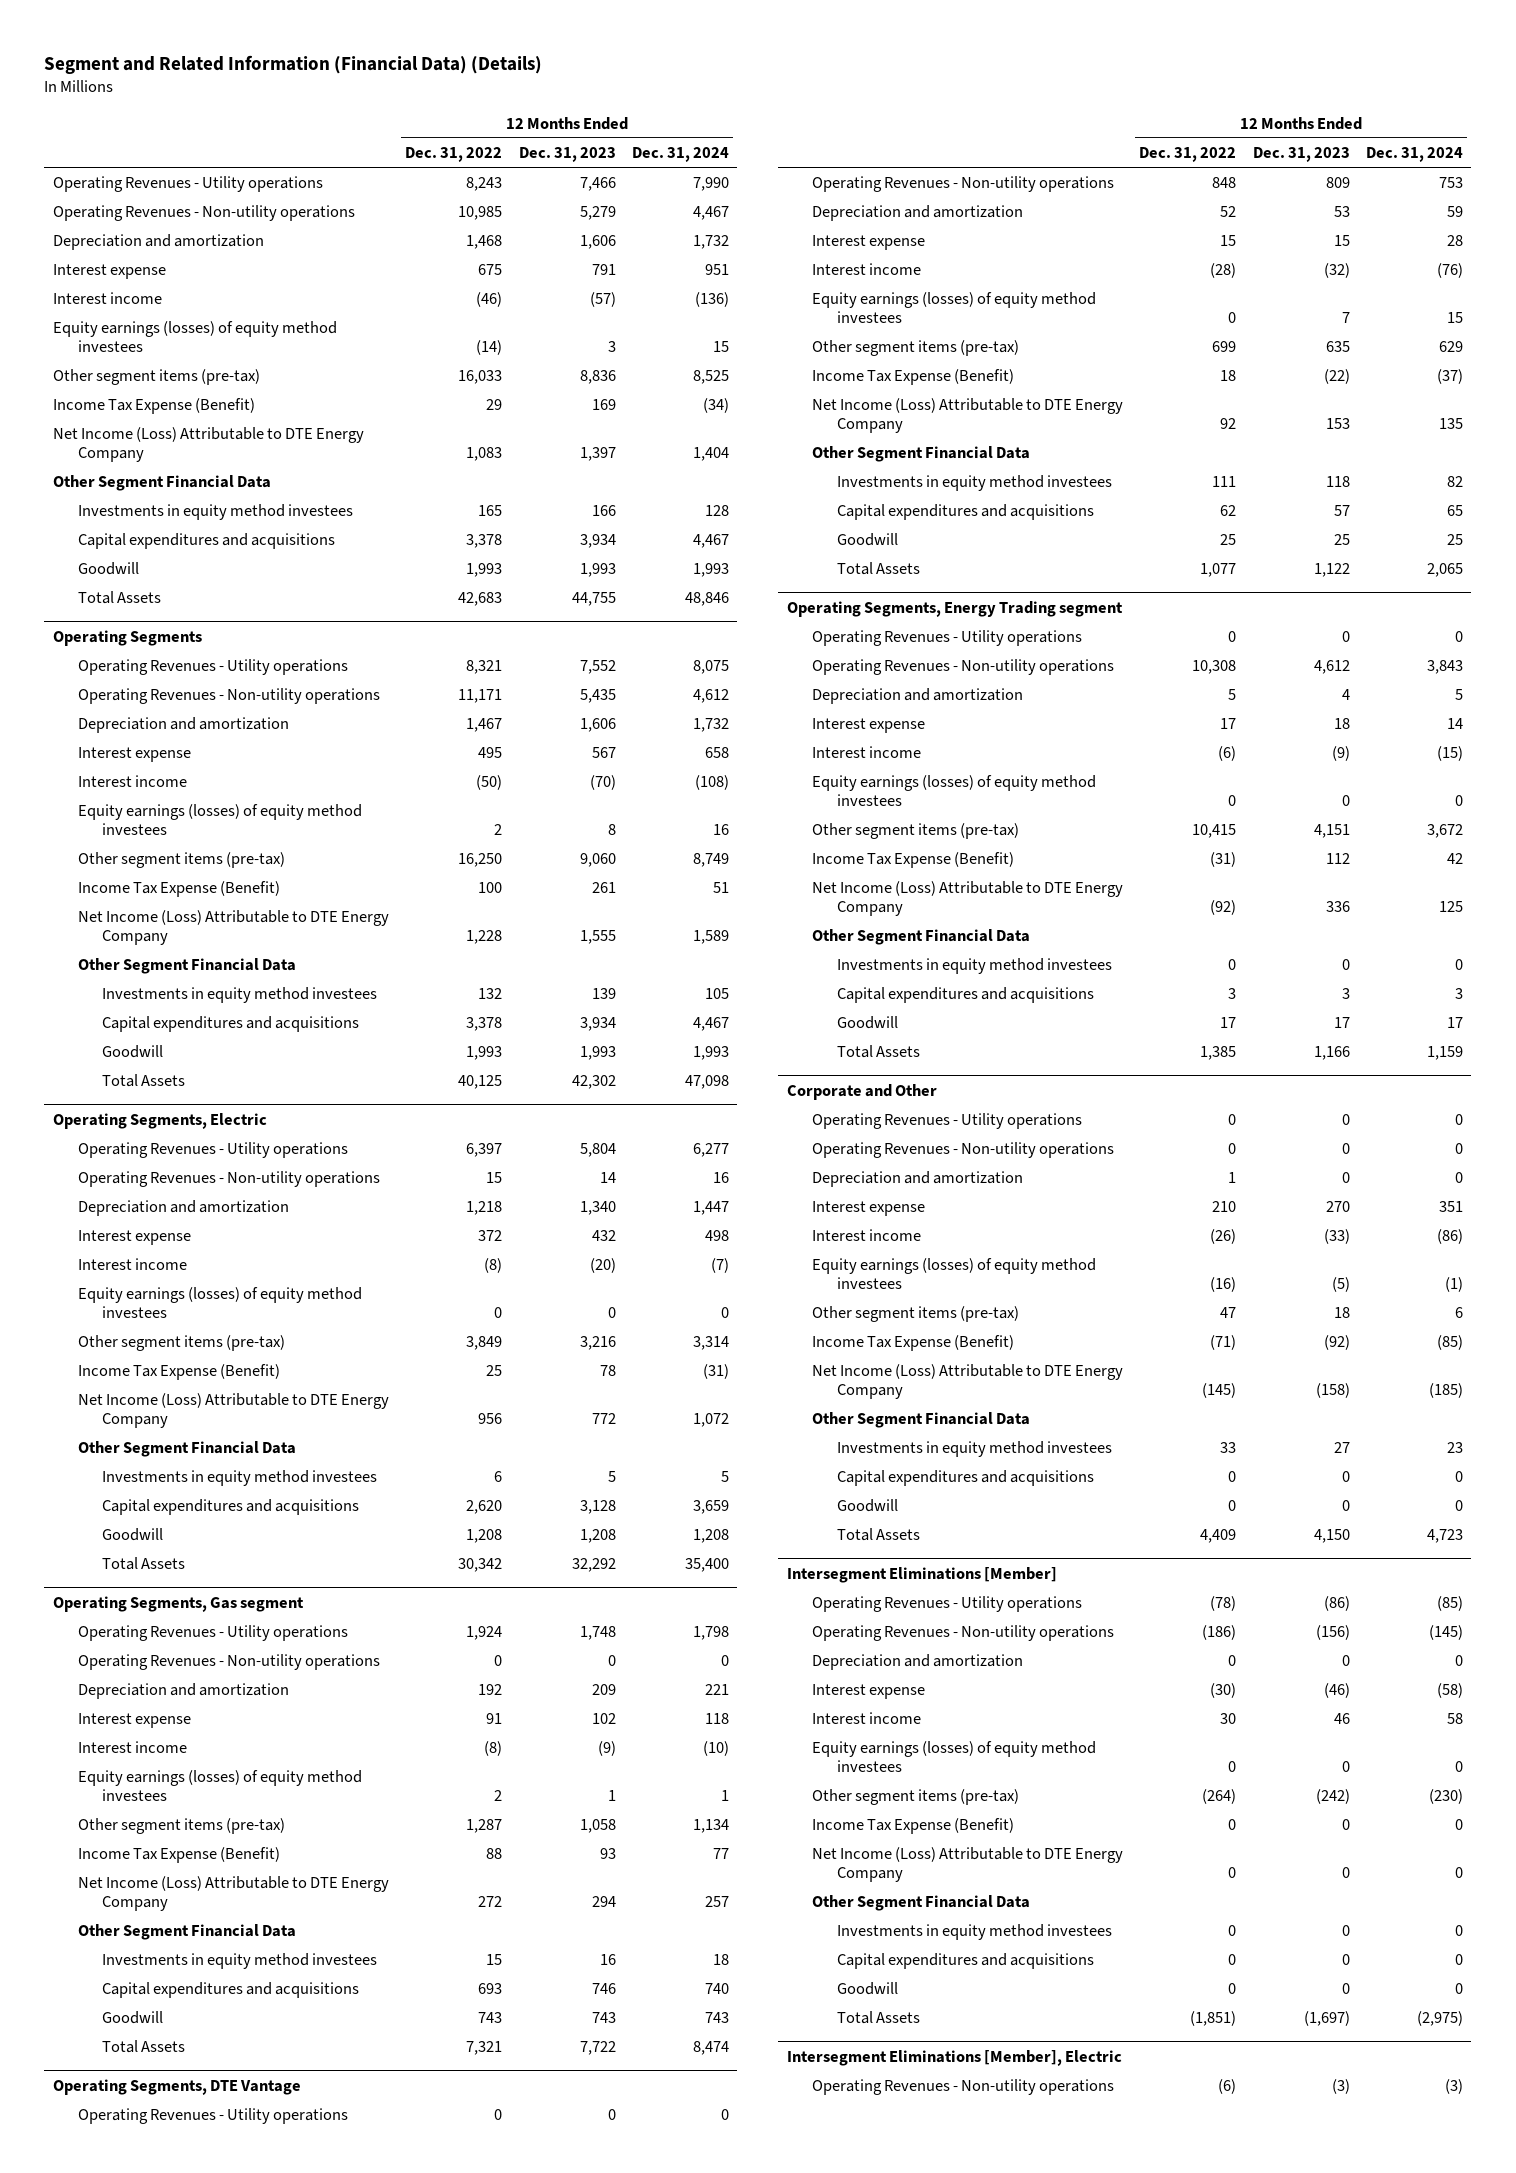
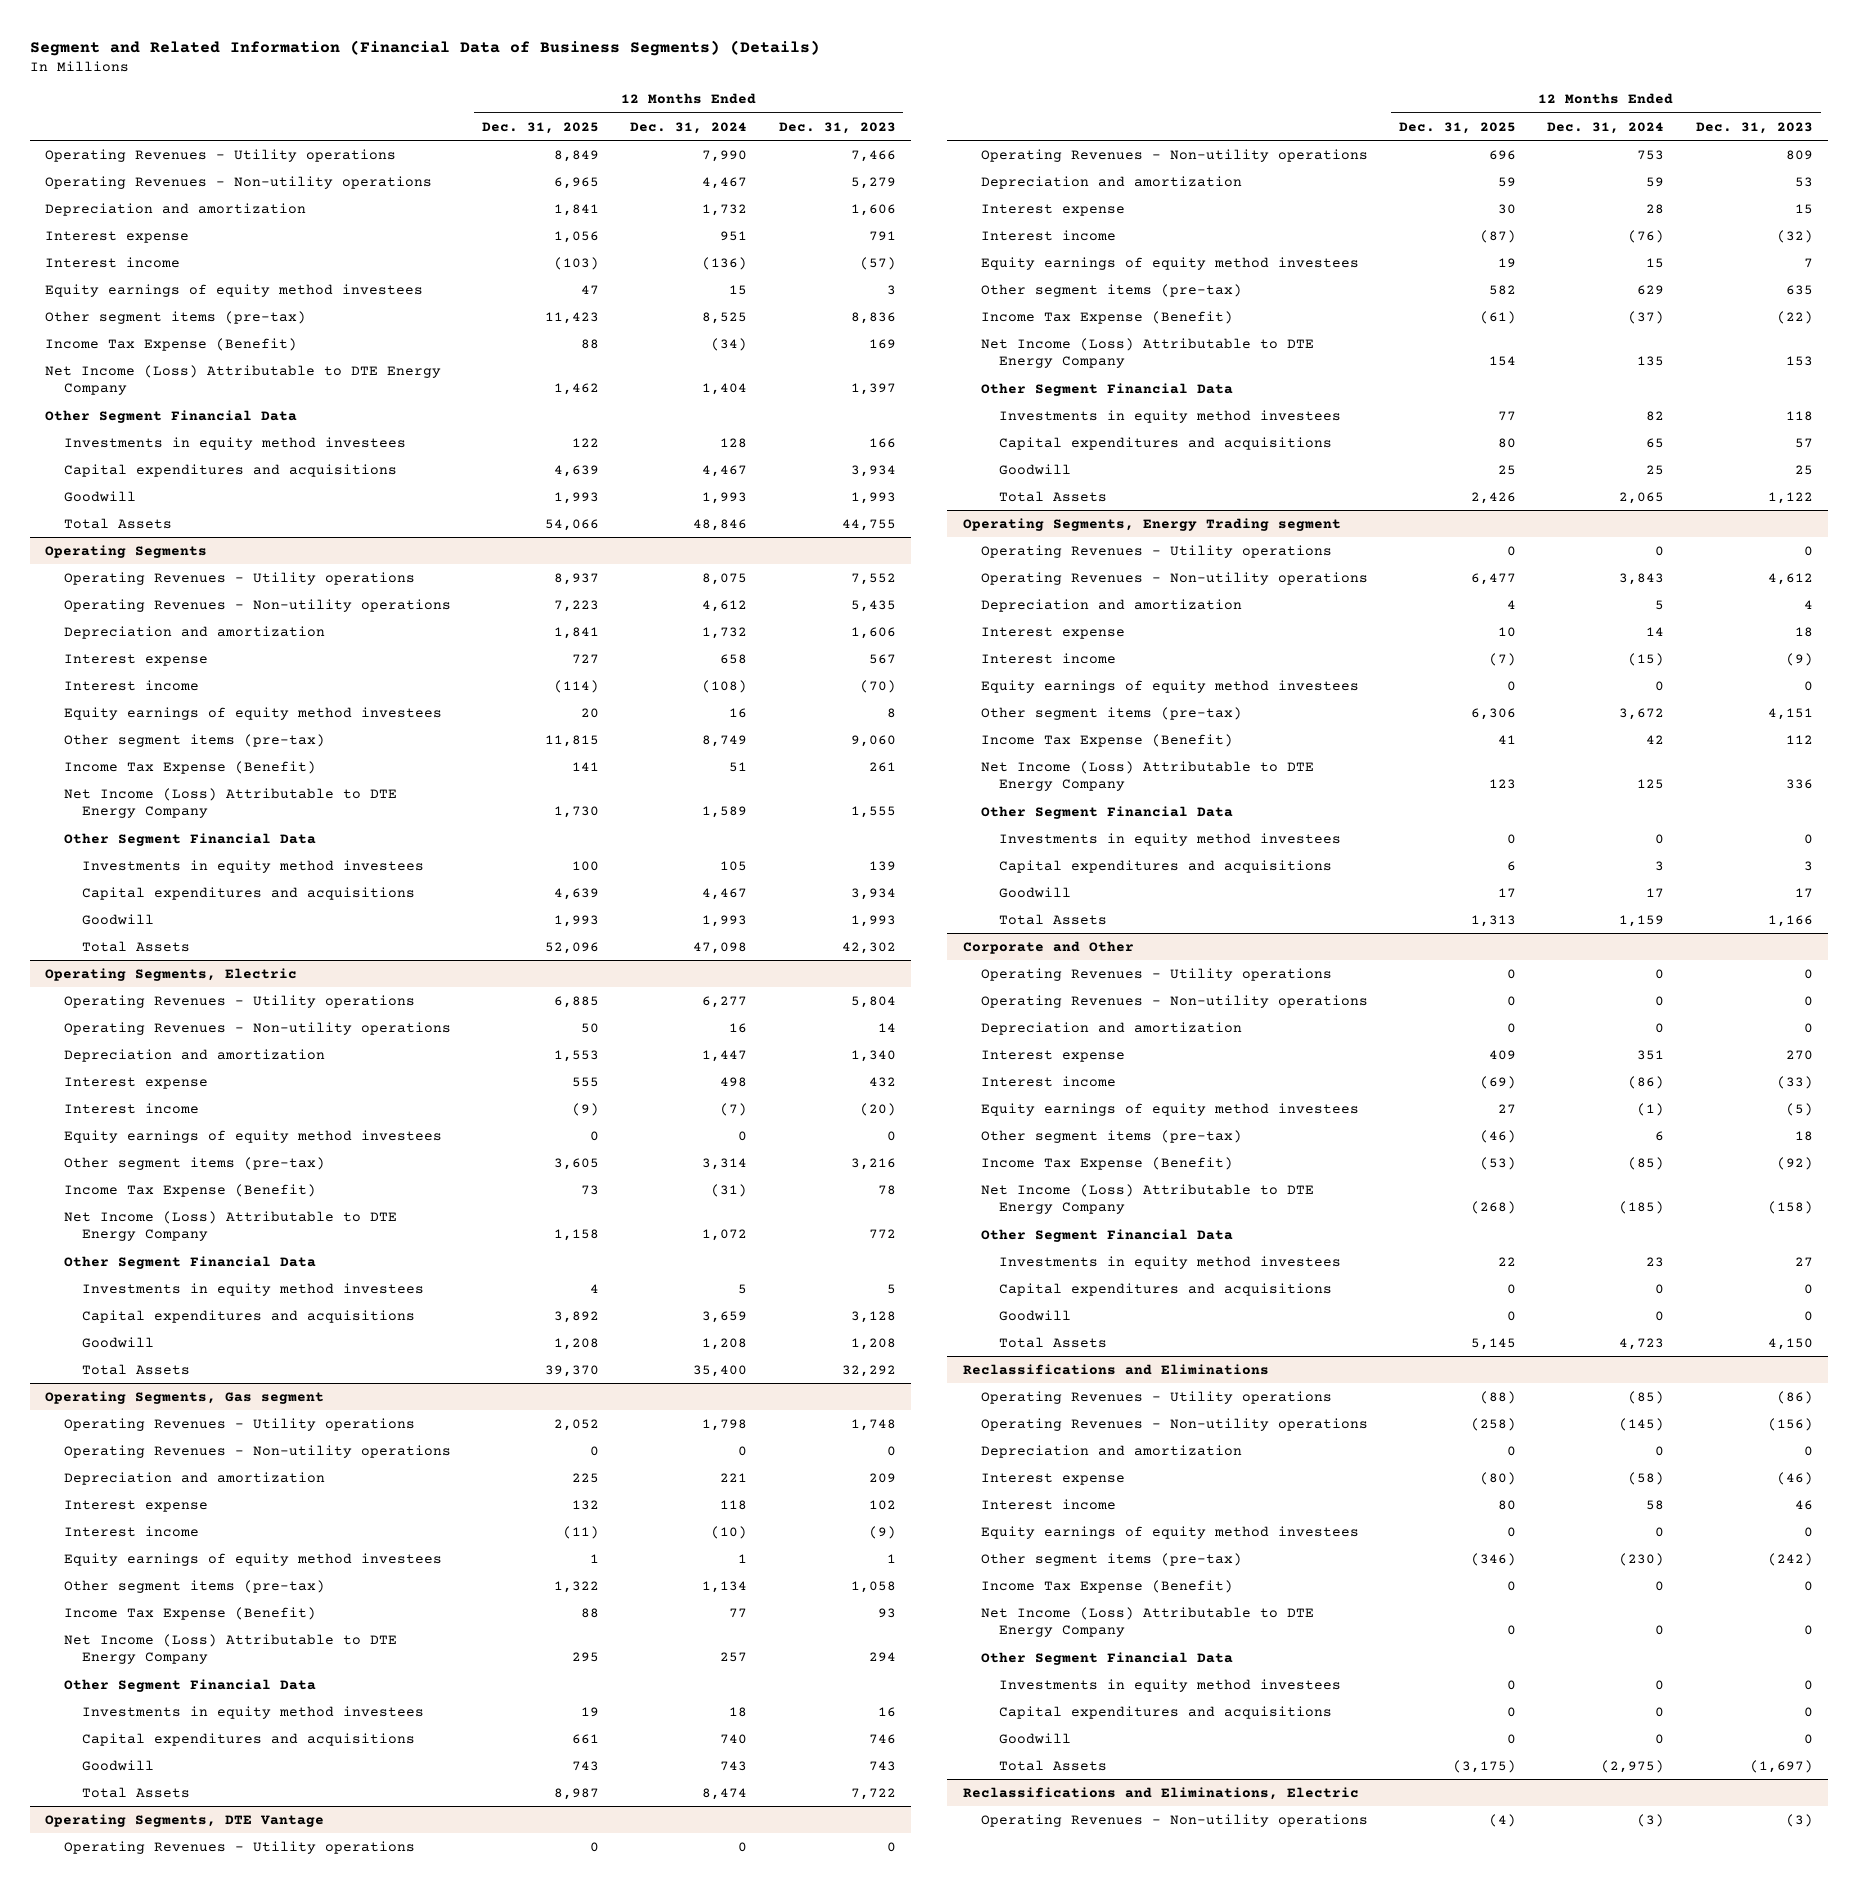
- Segment and Related Information (Financial Data) (Details)
+ Segment and Related Information (Financial Data of Business Segments) (Details)
- | 12 Months Ended Dec. 31, 2022 | 12 Months Ended Dec. 31, 2023 | 12 Months Ended Dec. 31, 2024
+ | 12 Months Ended Dec. 31, 2025 | 12 Months Ended Dec. 31, 2024 | 12 Months Ended Dec. 31, 2023
- Equity earnings (losses) of equity method investees | (14) | 3 | 15
+ Equity earnings of equity method investees | 47 | 15 | 3
@ Operating Segments
- Equity earnings (losses) of equity method investees | 2 | 8 | 16
+ Equity earnings of equity method investees | 20 | 16 | 8
@ Operating Segments, Electric
- Equity earnings (losses) of equity method investees | 0 | 0 | 0
+ Equity earnings of equity method investees | 0 | 0 | 0
@ Operating Segments, Gas segment
- Equity earnings (losses) of equity method investees | 2 | 1 | 1
+ Equity earnings of equity method investees | 1 | 1 | 1
@ Operating Segments, DTE Vantage
- Equity earnings (losses) of equity method investees | 0 | 7 | 15
+ Equity earnings of equity method investees | 19 | 15 | 7
@ Operating Segments, Energy Trading segment
- Equity earnings (losses) of equity method investees | 0 | 0 | 0
+ Equity earnings of equity method investees | 0 | 0 | 0
@ Corporate and Other
- Equity earnings (losses) of equity method investees | (16) | (5) | (1)
+ Equity earnings of equity method investees | 27 | (1) | (5)
- Intersegment Eliminations [Member]
+ Reclassifications and Eliminations
- Equity earnings (losses) of equity method investees | 0 | 0 | 0
+ Equity earnings of equity method investees | 0 | 0 | 0
- Intersegment Eliminations [Member], Electric
+ Reclassifications and Eliminations, Electric

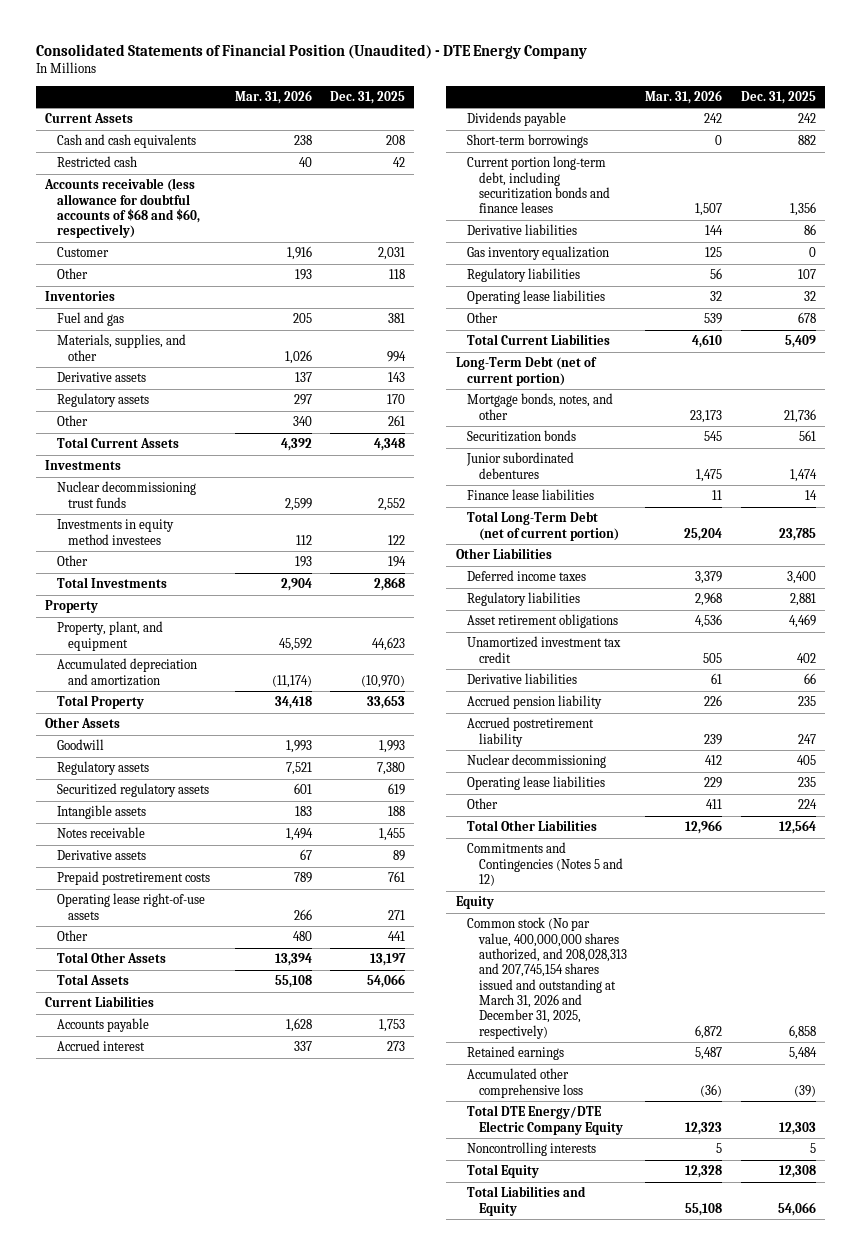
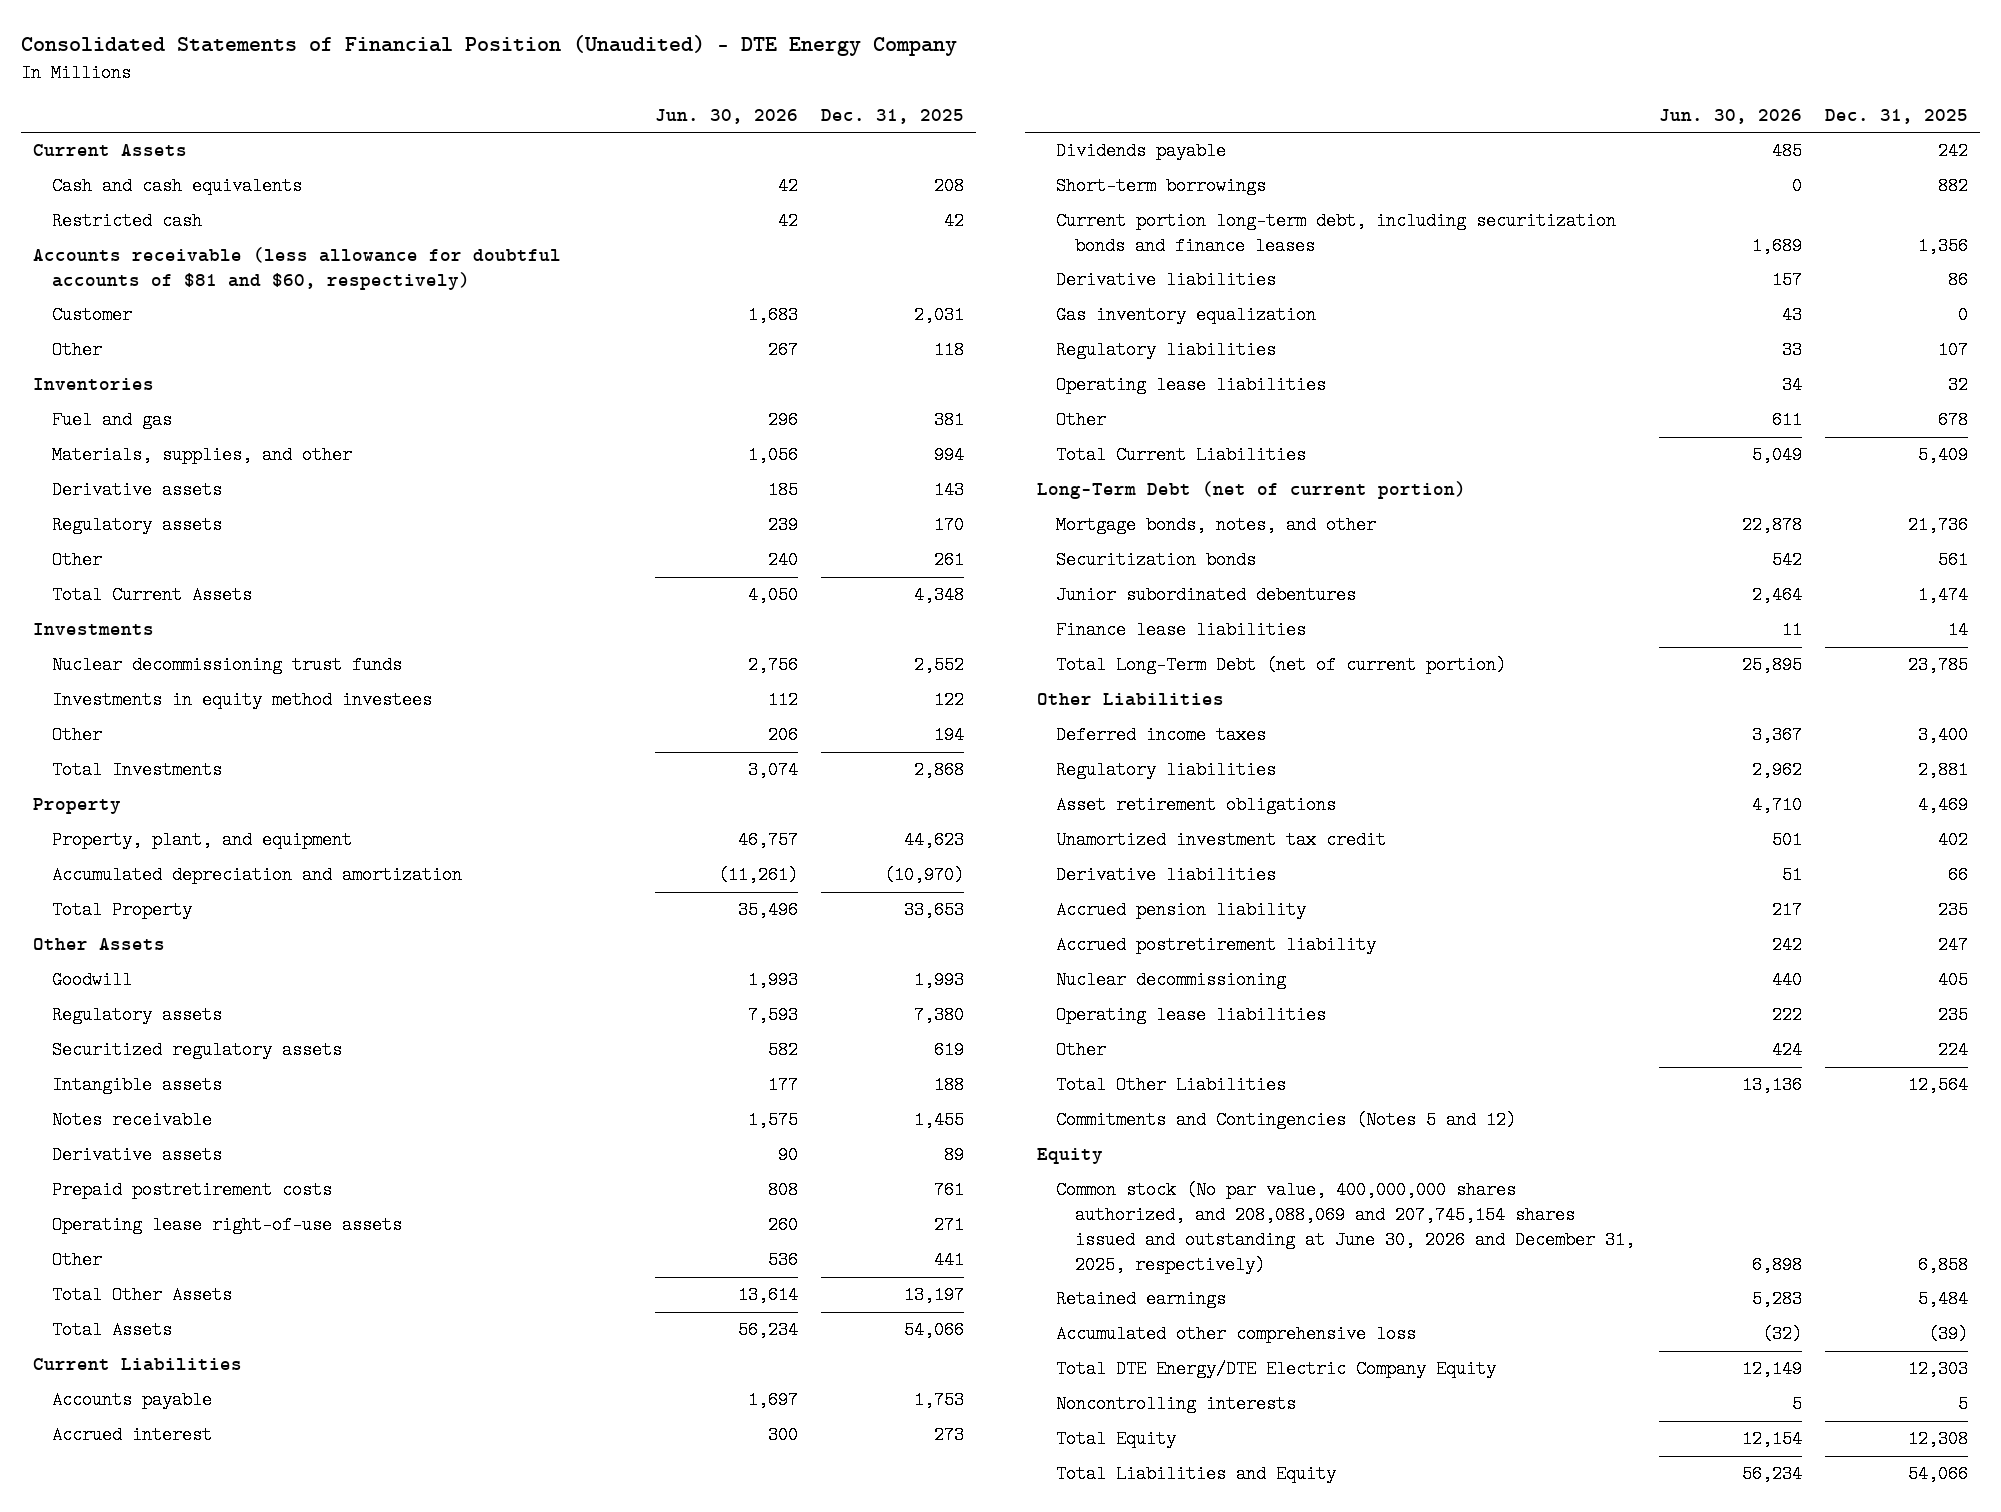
- | Mar. 31, 2026 | Dec. 31, 2025
+ | Jun. 30, 2026 | Dec. 31, 2025
- Accounts receivable (less allowance for doubtful accounts of $68 and $60, respectively)
+ Accounts receivable (less allowance for doubtful accounts of $81 and $60, respectively)
- Common stock (No par value, 400,000,000 shares authorized, and 208,028,313 and 207,745,154 shares issued and outstanding at March 31, 2026 and December 31, 2025, respectively) | 6,872 | 6,858
+ Common stock (No par value, 400,000,000 shares authorized, and 208,088,069 and 207,745,154 shares issued and outstanding at June 30, 2026 and December 31, 2025, respectively) | 6,898 | 6,858

